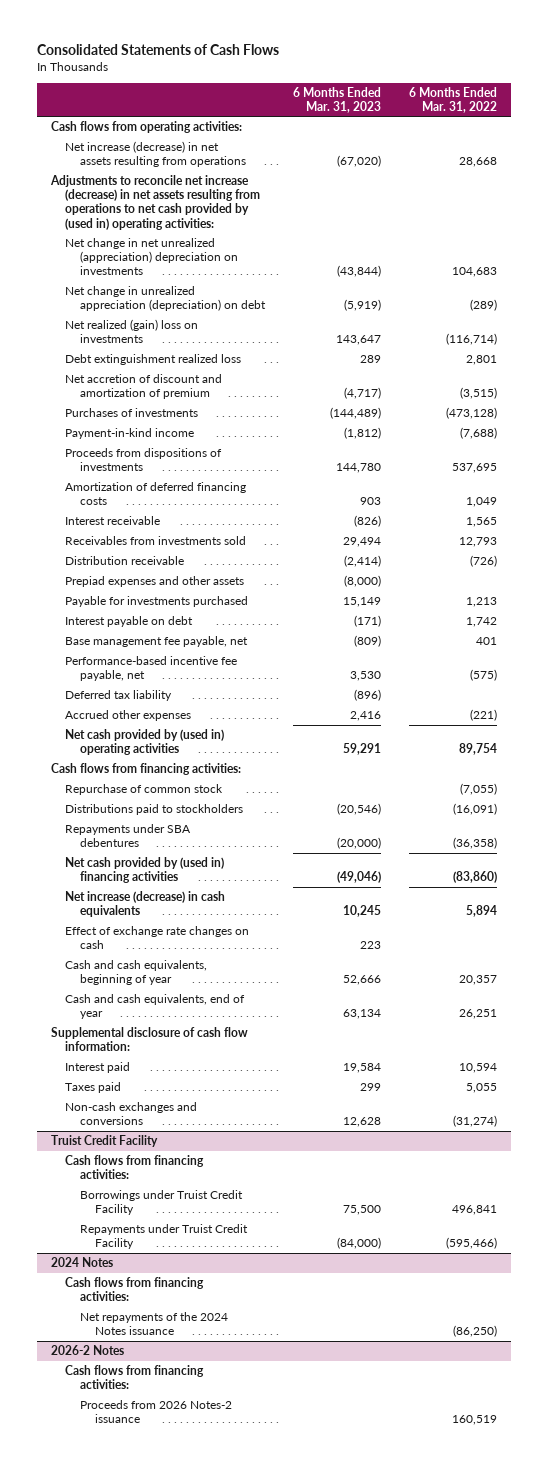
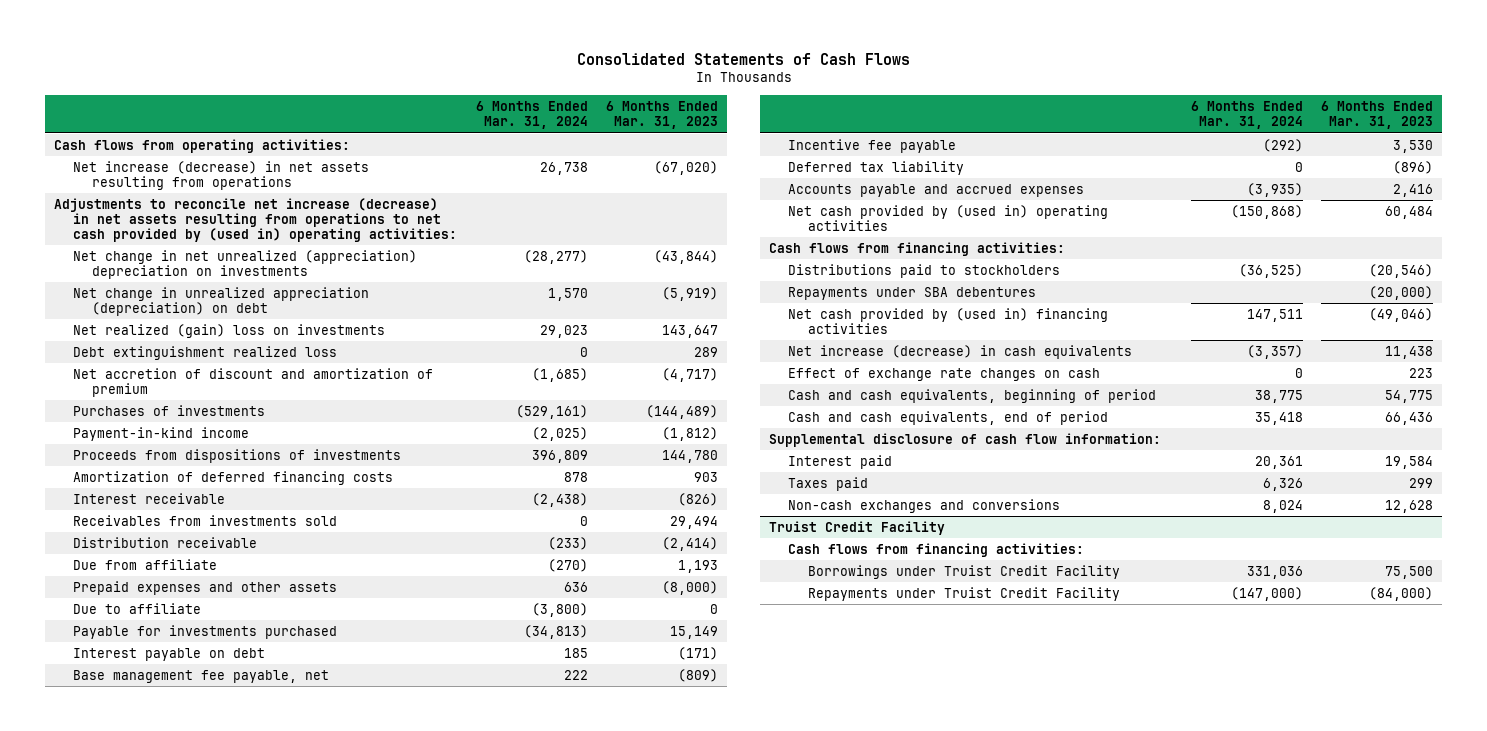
- | 6 Months Ended Mar. 31, 2023 | 6 Months Ended Mar. 31, 2022
+ | 6 Months Ended Mar. 31, 2024 | 6 Months Ended Mar. 31, 2023
- Prepiad expenses and other assets | (8,000) |
+ Due from affiliate | (270) | 1,193
+ Prepaid expenses and other assets | 636 | (8,000)
+ Due to affiliate | (3,800) | 0
- Performance-based incentive fee payable, net | 3,530 | (575)
+ Incentive fee payable | (292) | 3,530
- Accrued other expenses | 2,416 | (221)
- Net cash provided by (used in) operating activities | 59,291 | 89,754
+ Accounts payable and accrued expenses | (3,935) | 2,416
+ Net cash provided by (used in) operating activities | (150,868) | 60,484
- Repurchase of common stock | | (7,055)
- Net increase (decrease) in cash equivalents | 10,245 | 5,894
+ Net increase (decrease) in cash equivalents | (3,357) | 11,438
- Cash and cash equivalents, beginning of year | 52,666 | 20,357
- Cash and cash equivalents, end of year | 63,134 | 26,251
+ Cash and cash equivalents, beginning of period | 38,775 | 54,775
+ Cash and cash equivalents, end of period | 35,418 | 66,436
- 2024 Notes
- Cash flows from financing activities:
- Net repayments of the 2024 Notes issuance | | (86,250)
- 2026-2 Notes
- Cash flows from financing activities:
- Proceeds from 2026 Notes-2 issuance | | 160,519

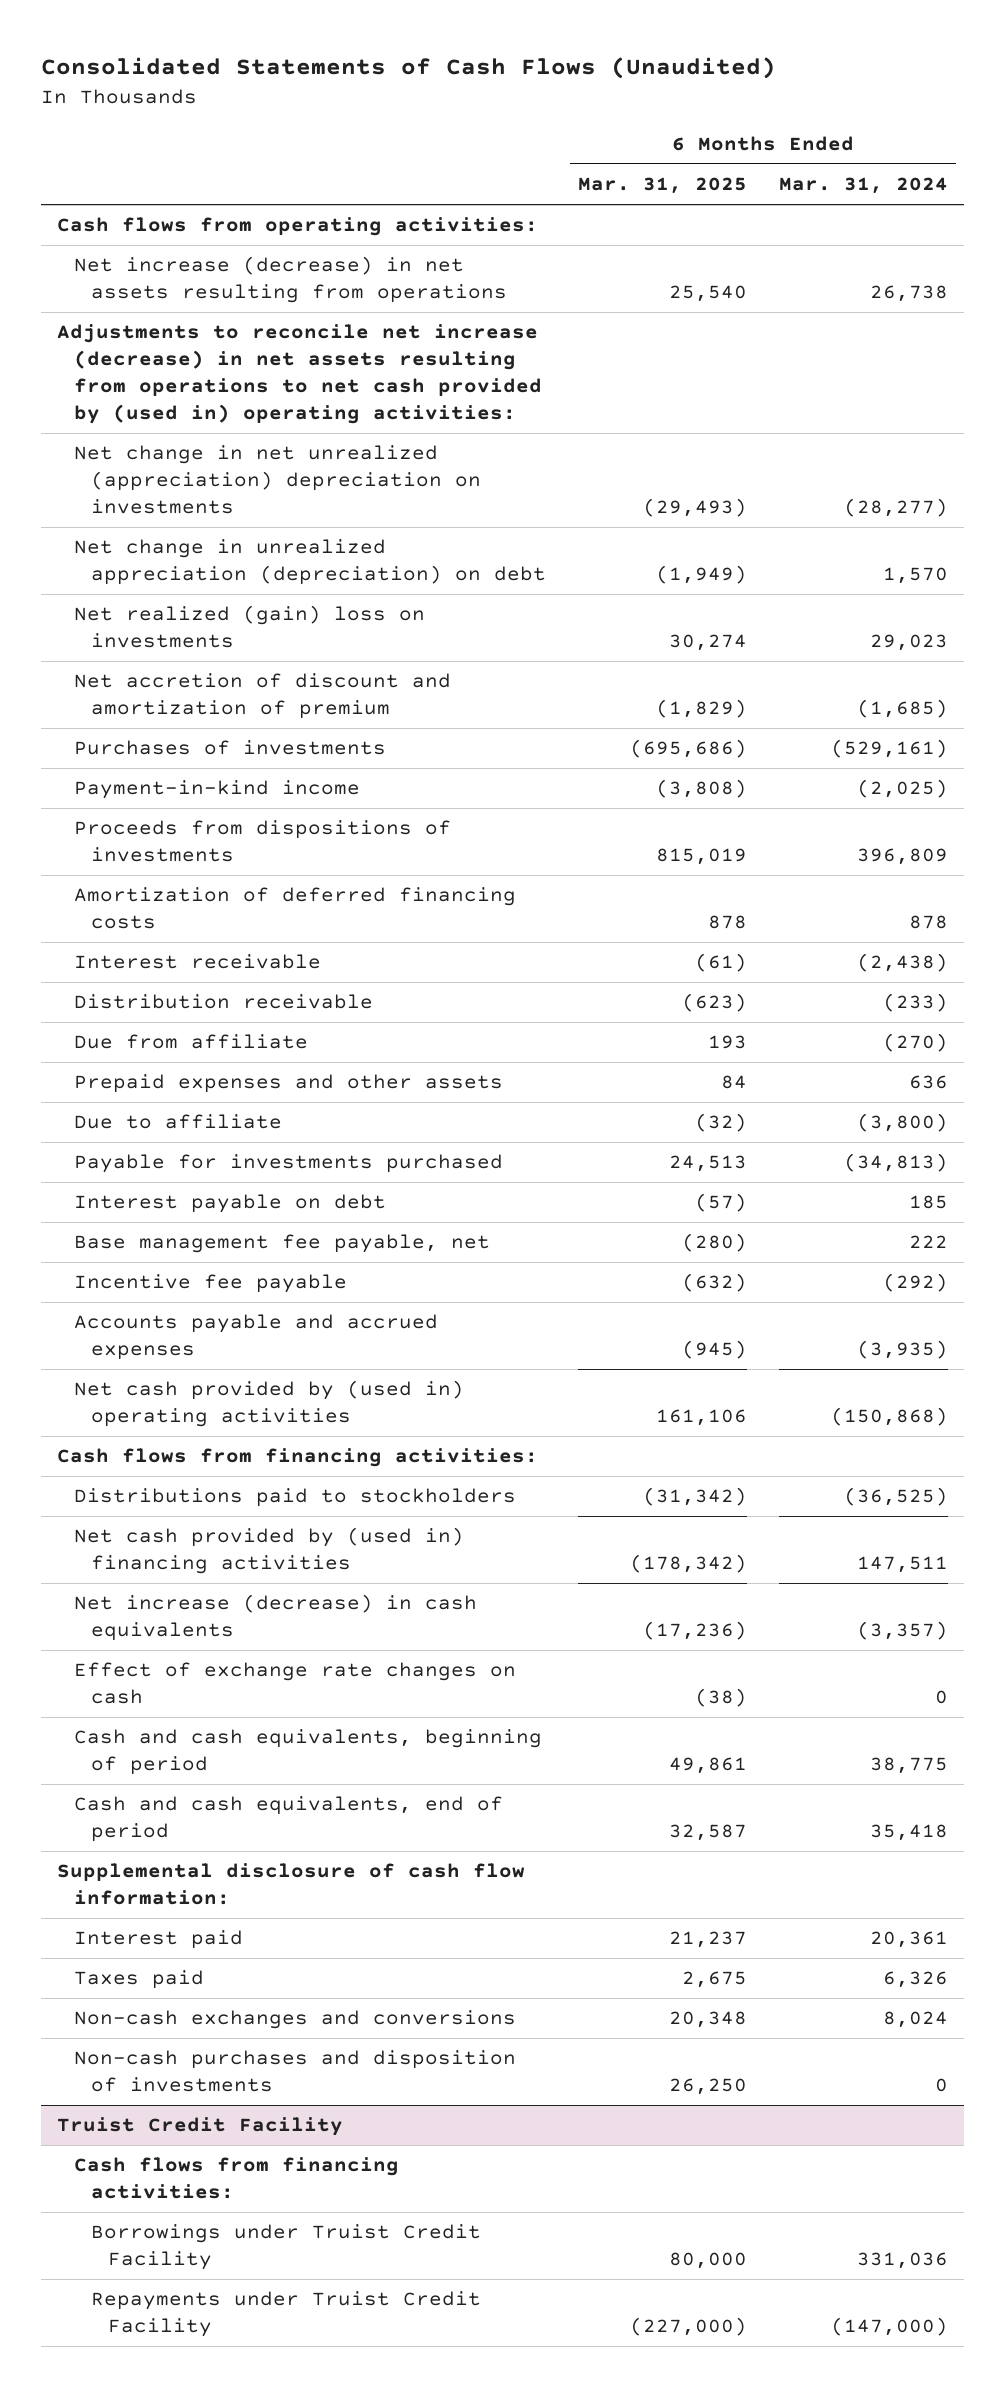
- Consolidated Statements of Cash Flows
+ Consolidated Statements of Cash Flows (Unaudited)
- | 6 Months Ended Mar. 31, 2024 | 6 Months Ended Mar. 31, 2023
+ | 6 Months Ended Mar. 31, 2025 | 6 Months Ended Mar. 31, 2024
- Debt extinguishment realized loss | 0 | 289
- Receivables from investments sold | 0 | 29,494
- Deferred tax liability | 0 | (896)
- Repayments under SBA debentures | | (20,000)
+ Non-cash purchases and disposition of investments | 26,250 | 0

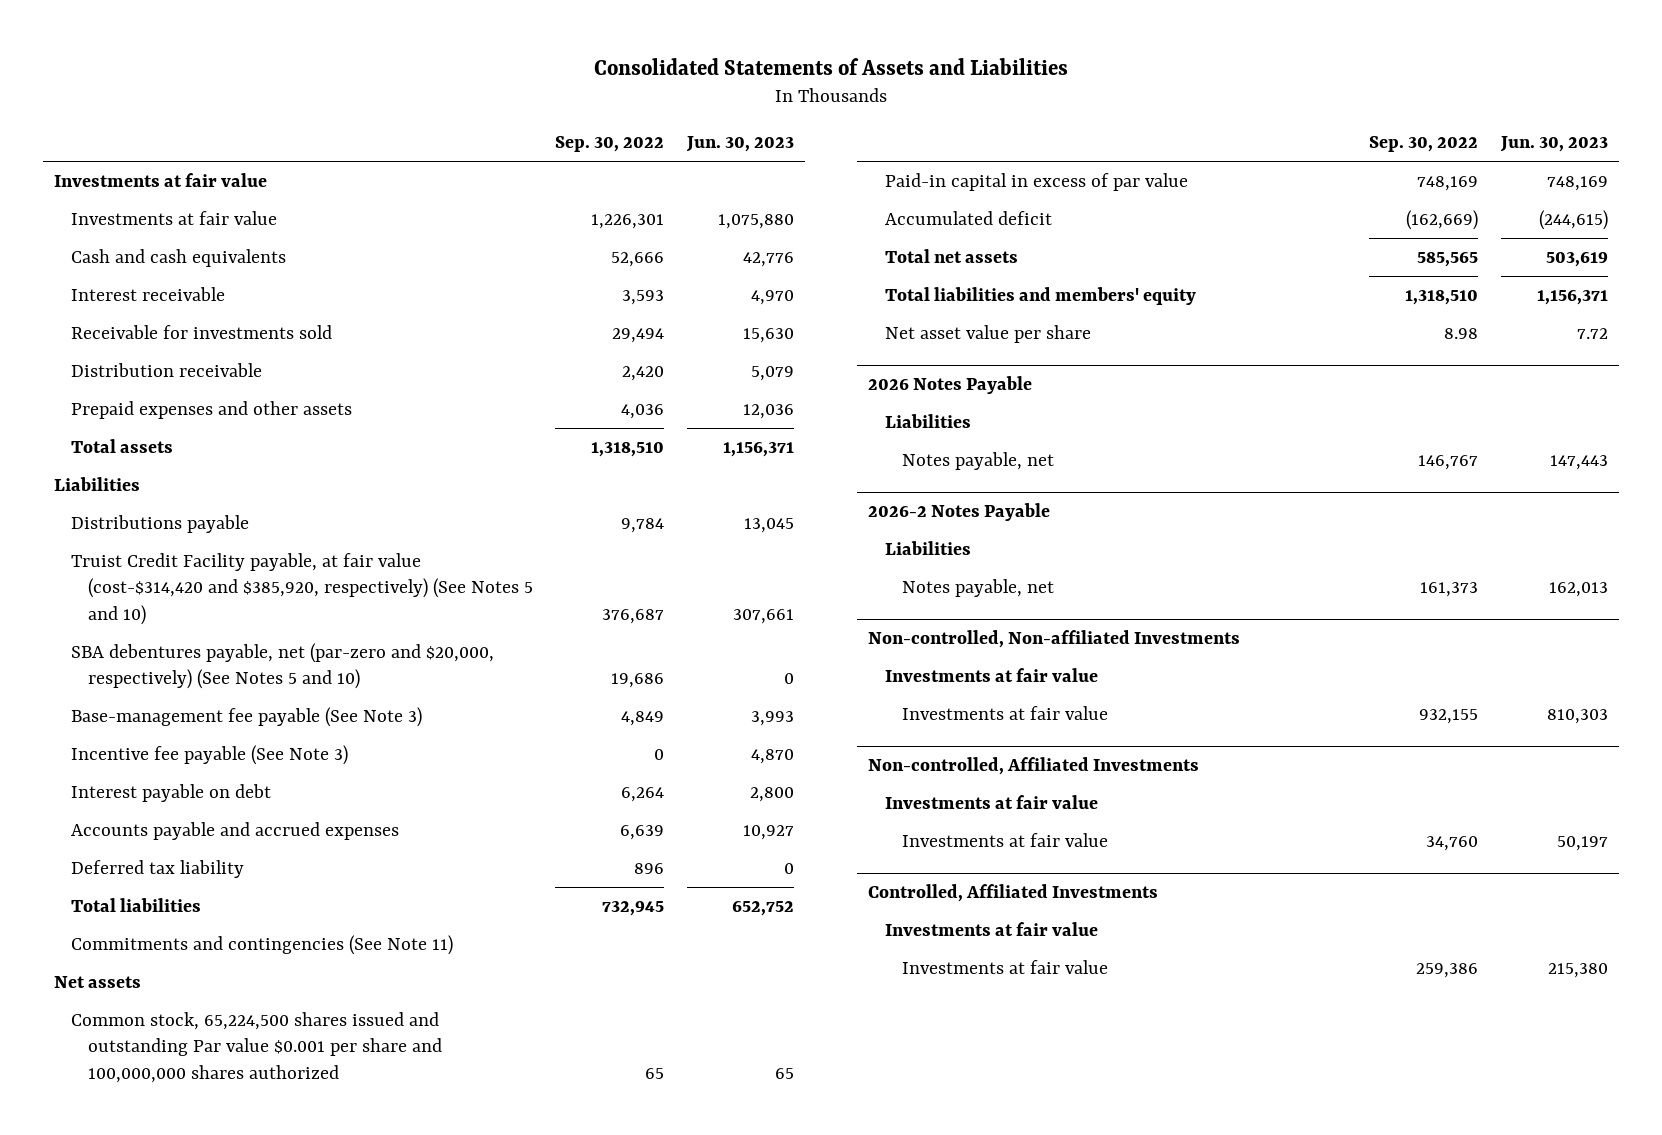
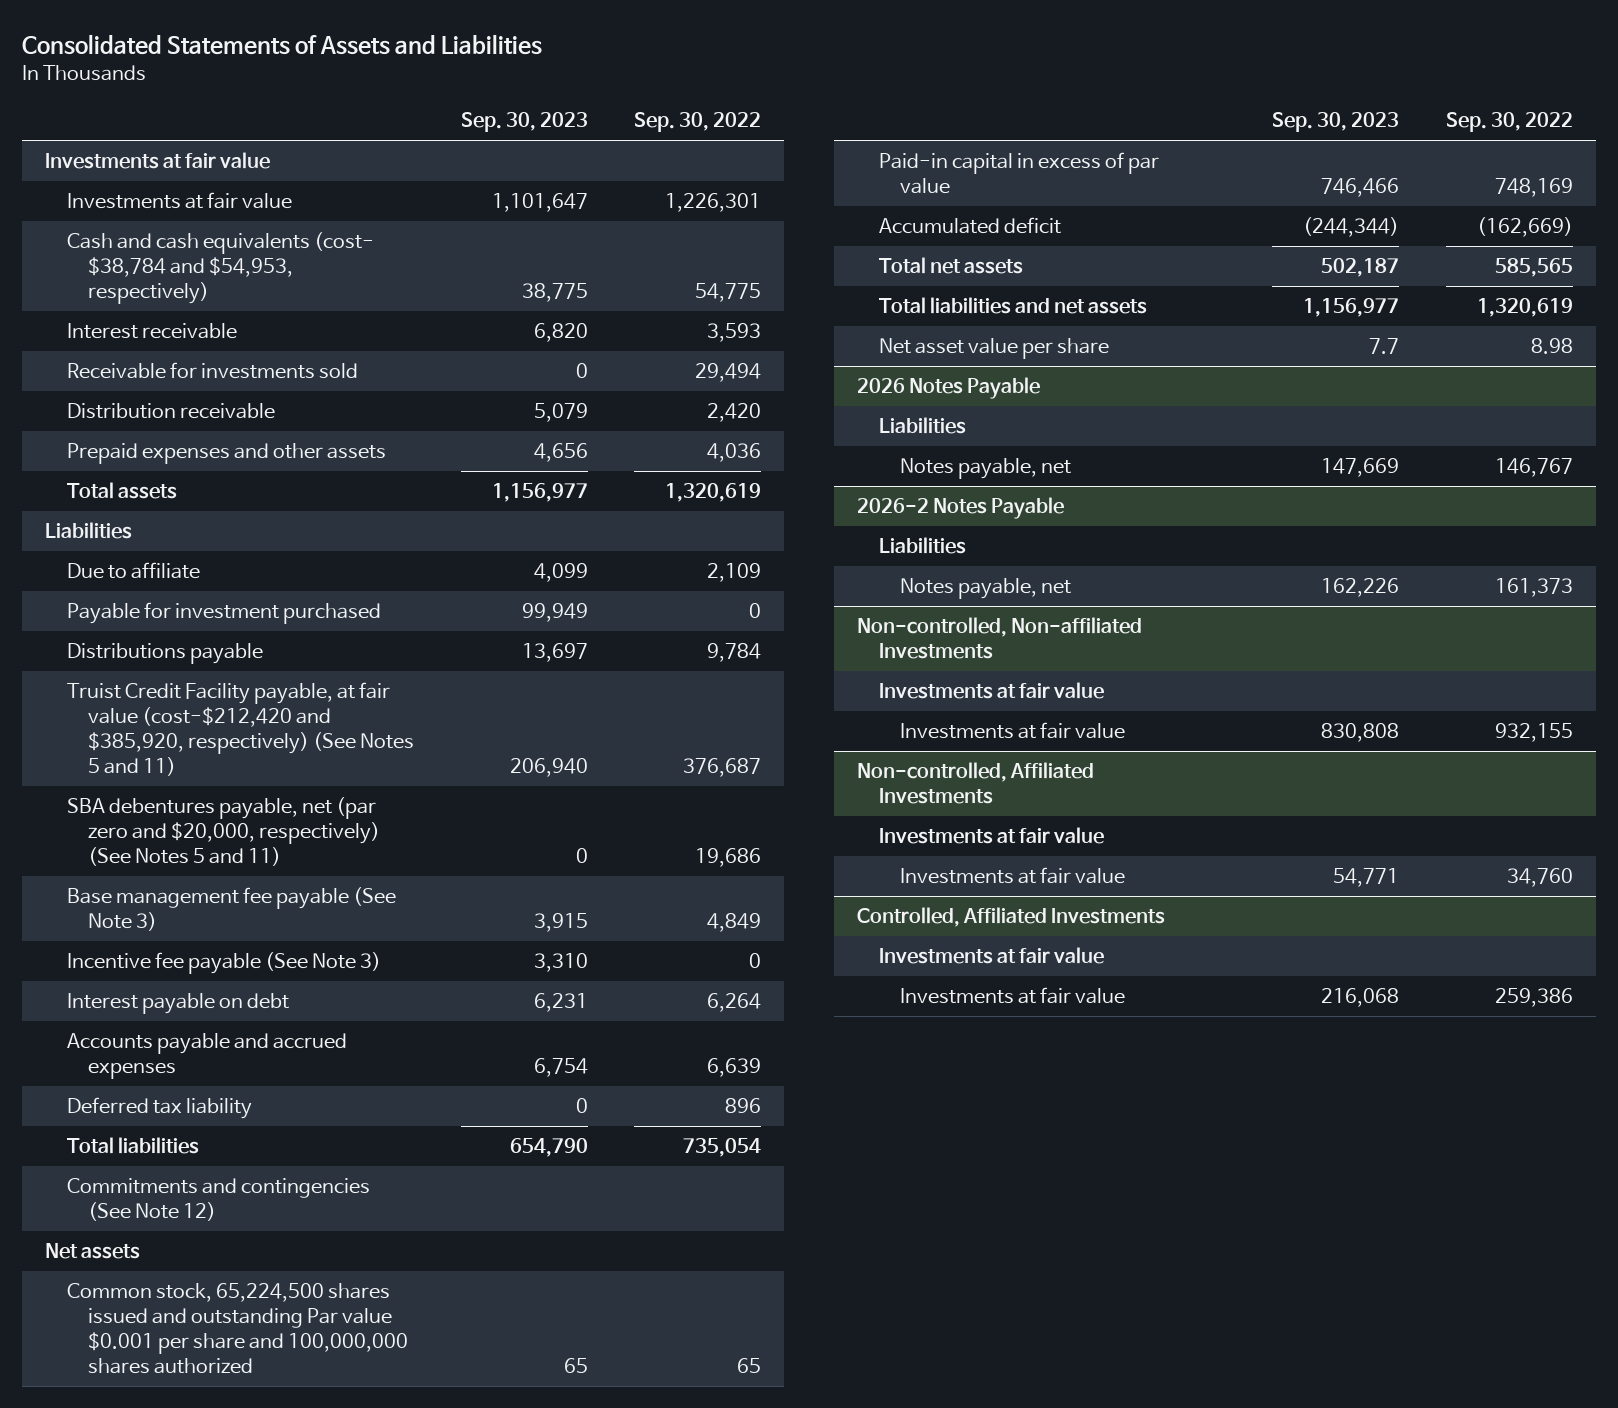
- | Sep. 30, 2022 | Jun. 30, 2023
+ | Sep. 30, 2023 | Sep. 30, 2022
- Cash and cash equivalents | 52,666 | 42,776
+ Cash and cash equivalents (cost- $38,784 and $54,953, respectively) | 38,775 | 54,775
- Total assets | 1,318,510 | 1,156,371
+ Total assets | 1,156,977 | 1,320,619
+ Due to affiliate | 4,099 | 2,109
+ Payable for investment purchased | 99,949 | 0
- Truist Credit Facility payable, at fair value (cost-$314,420 and $385,920, respectively) (See Notes 5 and 10) | 376,687 | 307,661
- SBA debentures payable, net (par-zero and $20,000, respectively) (See Notes 5 and 10) | 19,686 | 0
- Base-management fee payable (See Note 3) | 4,849 | 3,993
+ Truist Credit Facility payable, at fair value (cost-$212,420 and $385,920, respectively) (See Notes 5 and 11) | 206,940 | 376,687
+ SBA debentures payable, net (par zero and $20,000, respectively) (See Notes 5 and 11) | 0 | 19,686
+ Base management fee payable (See Note 3) | 3,915 | 4,849
- Total liabilities | 732,945 | 652,752
- Commitments and contingencies (See Note 11)
+ Total liabilities | 654,790 | 735,054
+ Commitments and contingencies (See Note 12)
- Total liabilities and members' equity | 1,318,510 | 1,156,371
+ Total liabilities and net assets | 1,156,977 | 1,320,619

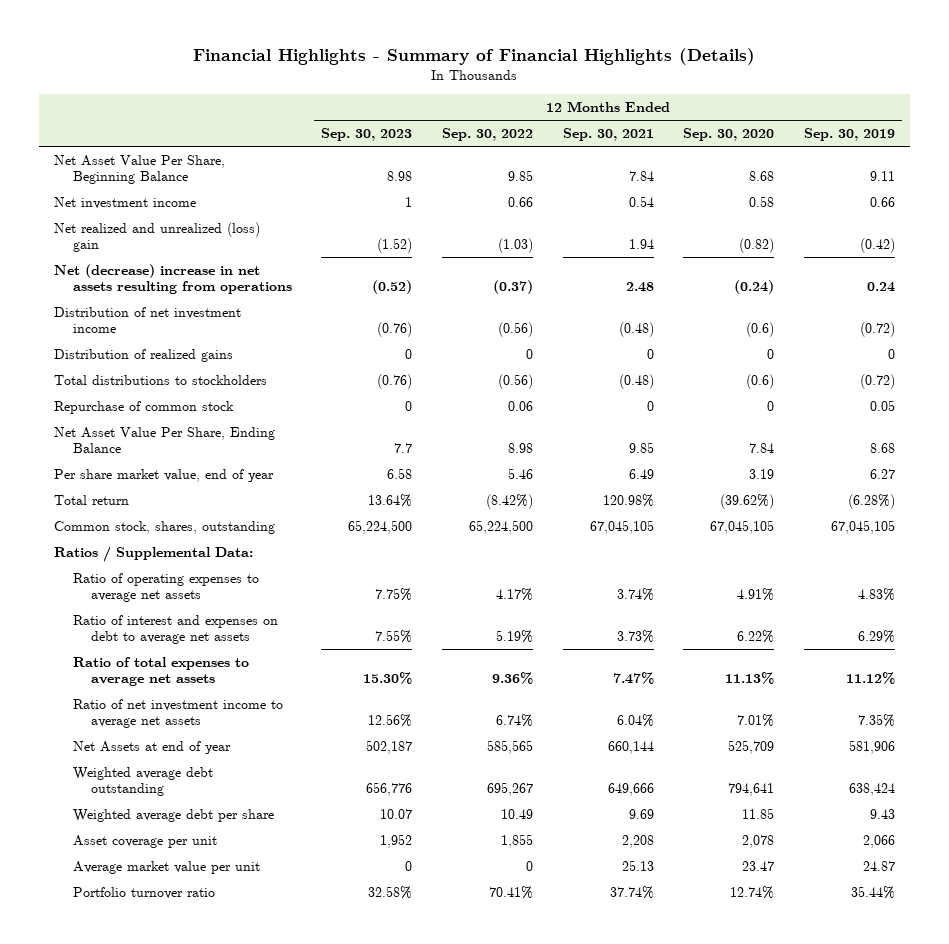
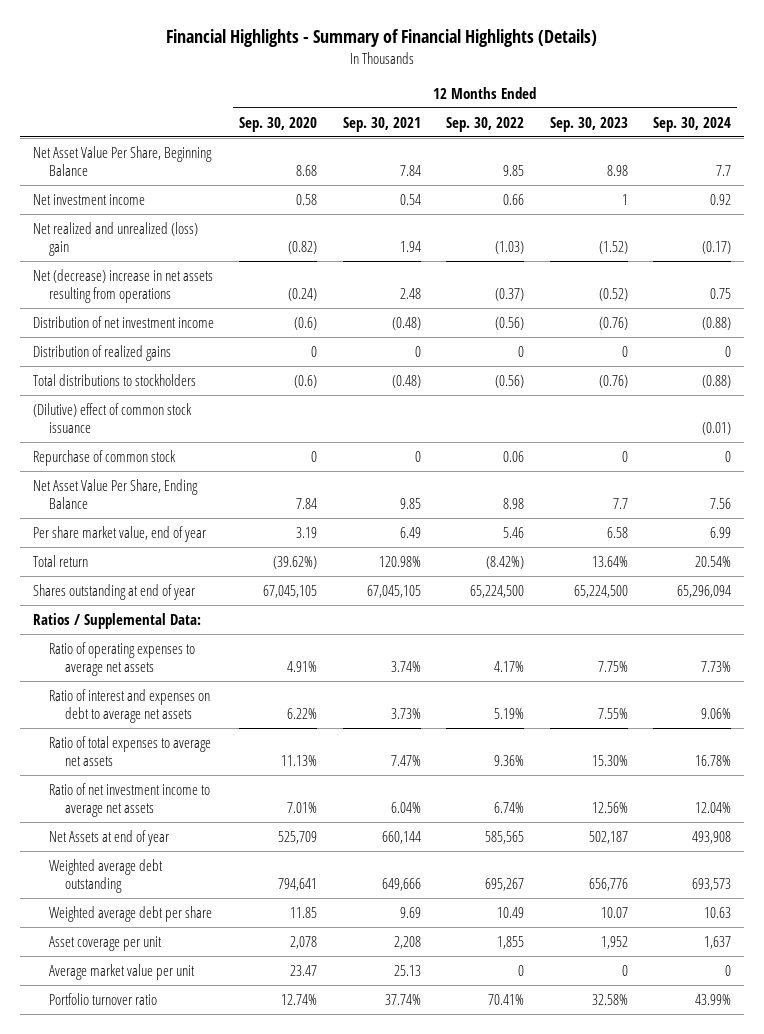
- | 12 Months Ended Sep. 30, 2023 | 12 Months Ended Sep. 30, 2022 | 12 Months Ended Sep. 30, 2021 | 12 Months Ended Sep. 30, 2020 | 12 Months Ended Sep. 30, 2019
+ | 12 Months Ended Sep. 30, 2020 | 12 Months Ended Sep. 30, 2021 | 12 Months Ended Sep. 30, 2022 | 12 Months Ended Sep. 30, 2023 | 12 Months Ended Sep. 30, 2024
+ (Dilutive) effect of common stock issuance | | | | | (0.01)
- Common stock, shares, outstanding | 65,224,500 | 65,224,500 | 67,045,105 | 67,045,105 | 67,045,105
+ Shares outstanding at end of year | 67,045,105 | 67,045,105 | 65,224,500 | 65,224,500 | 65,296,094

